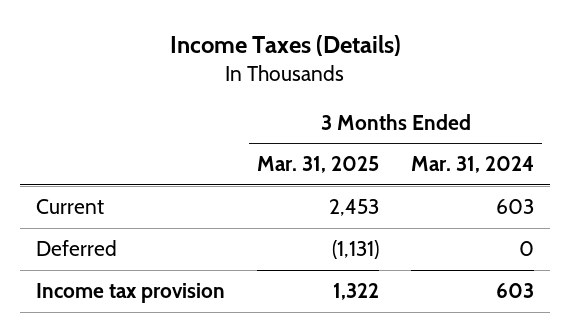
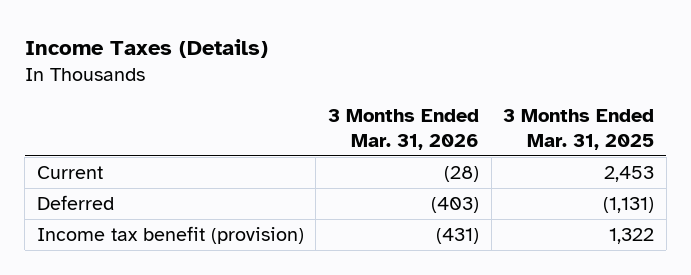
- | 3 Months Ended Mar. 31, 2025 | 3 Months Ended Mar. 31, 2024
+ | 3 Months Ended Mar. 31, 2026 | 3 Months Ended Mar. 31, 2025
- Income tax provision | 1,322 | 603
+ Income tax benefit (provision) | (431) | 1,322

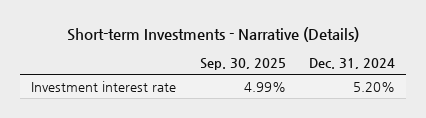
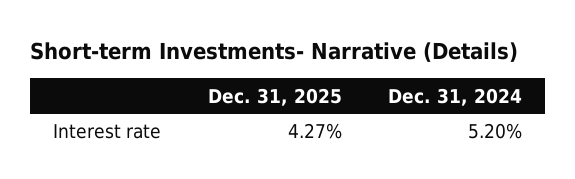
- Short-term Investments - Narrative (Details)
+ Short-term Investments- Narrative (Details)
- | Sep. 30, 2025 | Dec. 31, 2024
+ | Dec. 31, 2025 | Dec. 31, 2024
- Investment interest rate | 4.99% | 5.20%
+ Interest rate | 4.27% | 5.20%

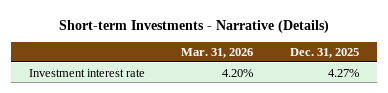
- Short-term Investments- Narrative (Details)
+ Short-term Investments - Narrative (Details)
- | Dec. 31, 2025 | Dec. 31, 2024
+ | Mar. 31, 2026 | Dec. 31, 2025
- Interest rate | 4.27% | 5.20%
+ Investment interest rate | 4.20% | 4.27%

